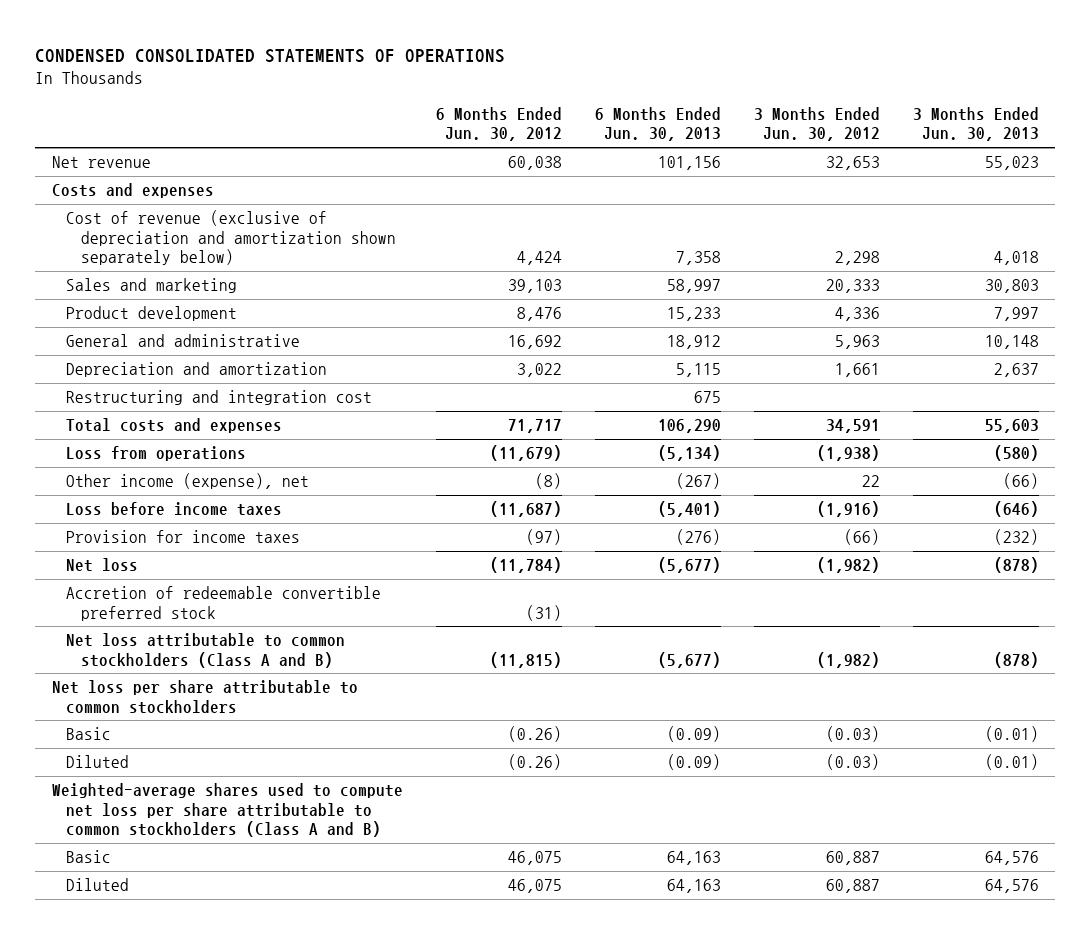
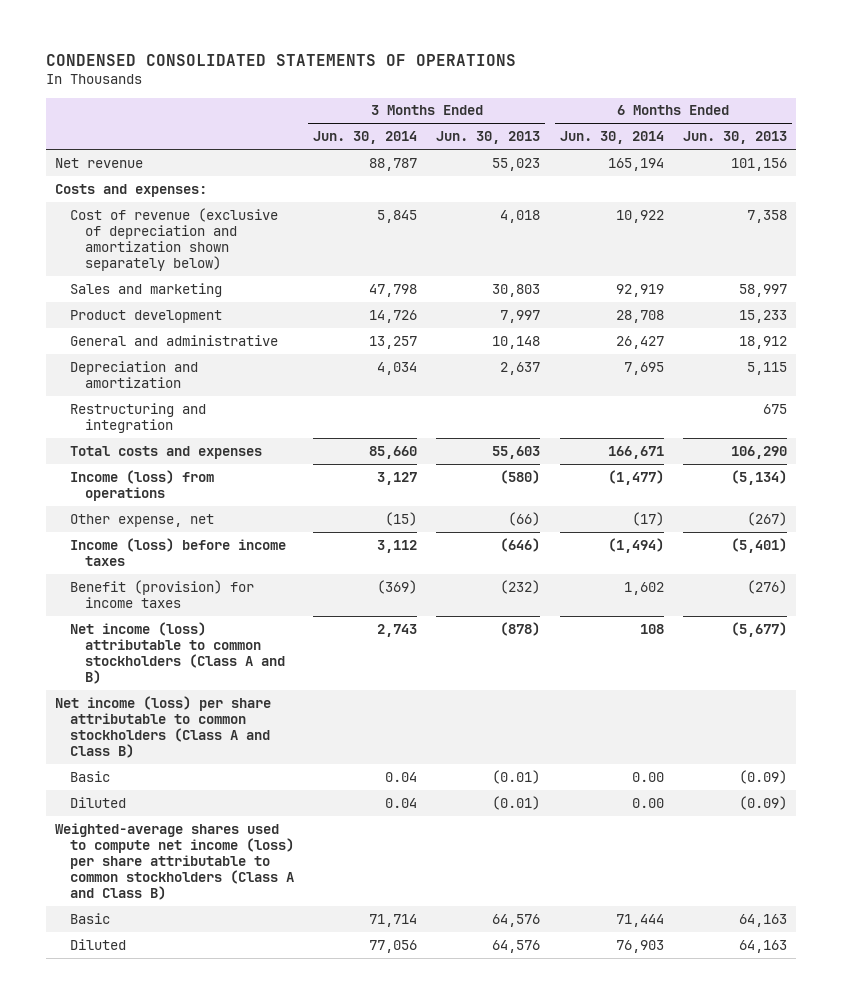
- | 6 Months Ended Jun. 30, 2012 | 6 Months Ended Jun. 30, 2013 | 3 Months Ended Jun. 30, 2012 | 3 Months Ended Jun. 30, 2013
+ | 3 Months Ended Jun. 30, 2014 | 3 Months Ended Jun. 30, 2013 | 6 Months Ended Jun. 30, 2014 | 6 Months Ended Jun. 30, 2013
- Costs and expenses
+ Costs and expenses:
- Restructuring and integration cost | | 675 | |
+ Restructuring and integration | | | | 675
- Loss from operations | (11,679) | (5,134) | (1,938) | (580)
- Other income (expense), net | (8) | (267) | 22 | (66)
- Loss before income taxes | (11,687) | (5,401) | (1,916) | (646)
- Provision for income taxes | (97) | (276) | (66) | (232)
- Net loss | (11,784) | (5,677) | (1,982) | (878)
- Accretion of redeemable convertible preferred stock | (31) | | |
- Net loss attributable to common stockholders (Class A and B) | (11,815) | (5,677) | (1,982) | (878)
- Net loss per share attributable to common stockholders
+ Income (loss) from operations | 3,127 | (580) | (1,477) | (5,134)
+ Other expense, net | (15) | (66) | (17) | (267)
+ Income (loss) before income taxes | 3,112 | (646) | (1,494) | (5,401)
+ Benefit (provision) for income taxes | (369) | (232) | 1,602 | (276)
+ Net income (loss) attributable to common stockholders (Class A and B) | 2,743 | (878) | 108 | (5,677)
+ Net income (loss) per share attributable to common stockholders (Class A and Class B)
- Weighted-average shares used to compute net loss per share attributable to common stockholders (Class A and B)
+ Weighted-average shares used to compute net income (loss) per share attributable to common stockholders (Class A and Class B)

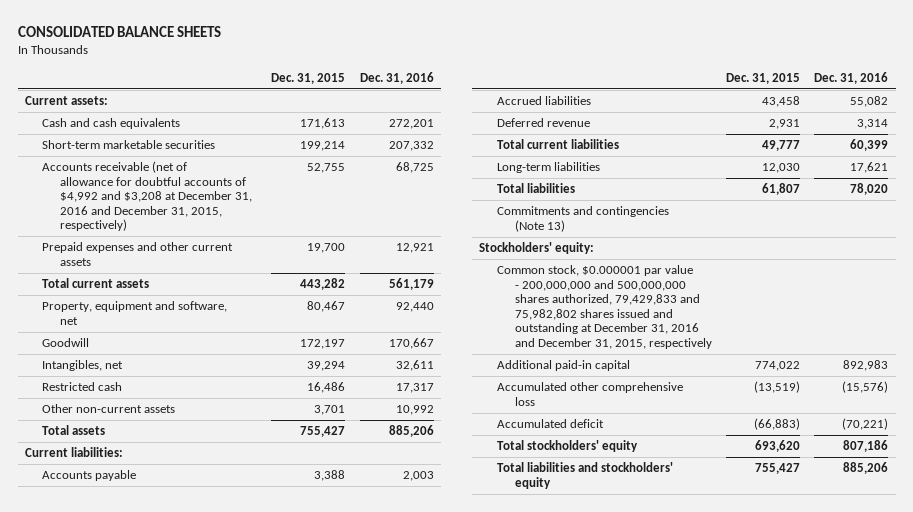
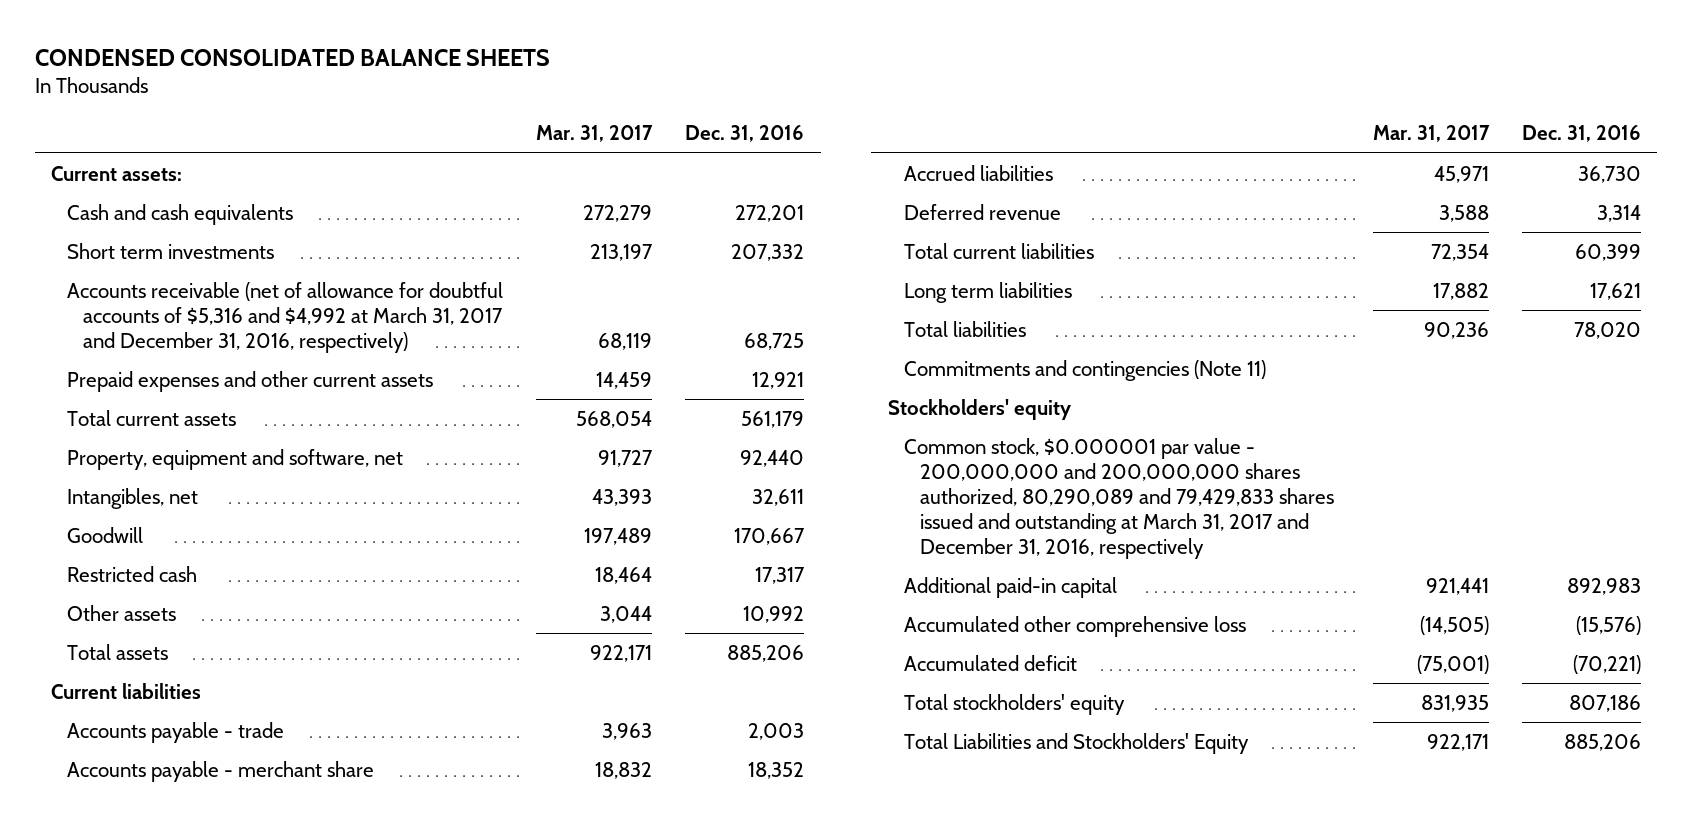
- CONSOLIDATED BALANCE SHEETS
+ CONDENSED CONSOLIDATED BALANCE SHEETS
- | Dec. 31, 2015 | Dec. 31, 2016
+ | Mar. 31, 2017 | Dec. 31, 2016
- Short-term marketable securities | 199,214 | 207,332
- Accounts receivable (net of allowance for doubtful accounts of $4,992 and $3,208 at December 31, 2016 and December 31, 2015, respectively) | 52,755 | 68,725
+ Short term investments | 213,197 | 207,332
+ Accounts receivable (net of allowance for doubtful accounts of $5,316 and $4,992 at March 31, 2017 and December 31, 2016, respectively) | 68,119 | 68,725
moved down: Goodwill | 197,489 | 170,667
- Other non-current assets | 3,701 | 10,992
+ Other assets | 3,044 | 10,992
- Current liabilities:
- Accounts payable | 3,388 | 2,003
- Accrued liabilities | 43,458 | 55,082
+ Current liabilities
+ Accounts payable - trade | 3,963 | 2,003
+ Accounts payable - merchant share | 18,832 | 18,352
+ Accrued liabilities | 45,971 | 36,730
- Long-term liabilities | 12,030 | 17,621
+ Long term liabilities | 17,882 | 17,621
- Commitments and contingencies (Note 13)
- Stockholders' equity:
- Common stock, $0.000001 par value - 200,000,000 and 500,000,000 shares authorized, 79,429,833 and 75,982,802 shares issued and outstanding at December 31, 2016 and December 31, 2015, respectively
+ Commitments and contingencies (Note 11)
+ Stockholders' equity
+ Common stock, $0.000001 par value - 200,000,000 and 200,000,000 shares authorized, 80,290,089 and 79,429,833 shares issued and outstanding at March 31, 2017 and December 31, 2016, respectively
- Total liabilities and stockholders' equity | 755,427 | 885,206
+ Total Liabilities and Stockholders' Equity | 922,171 | 885,206

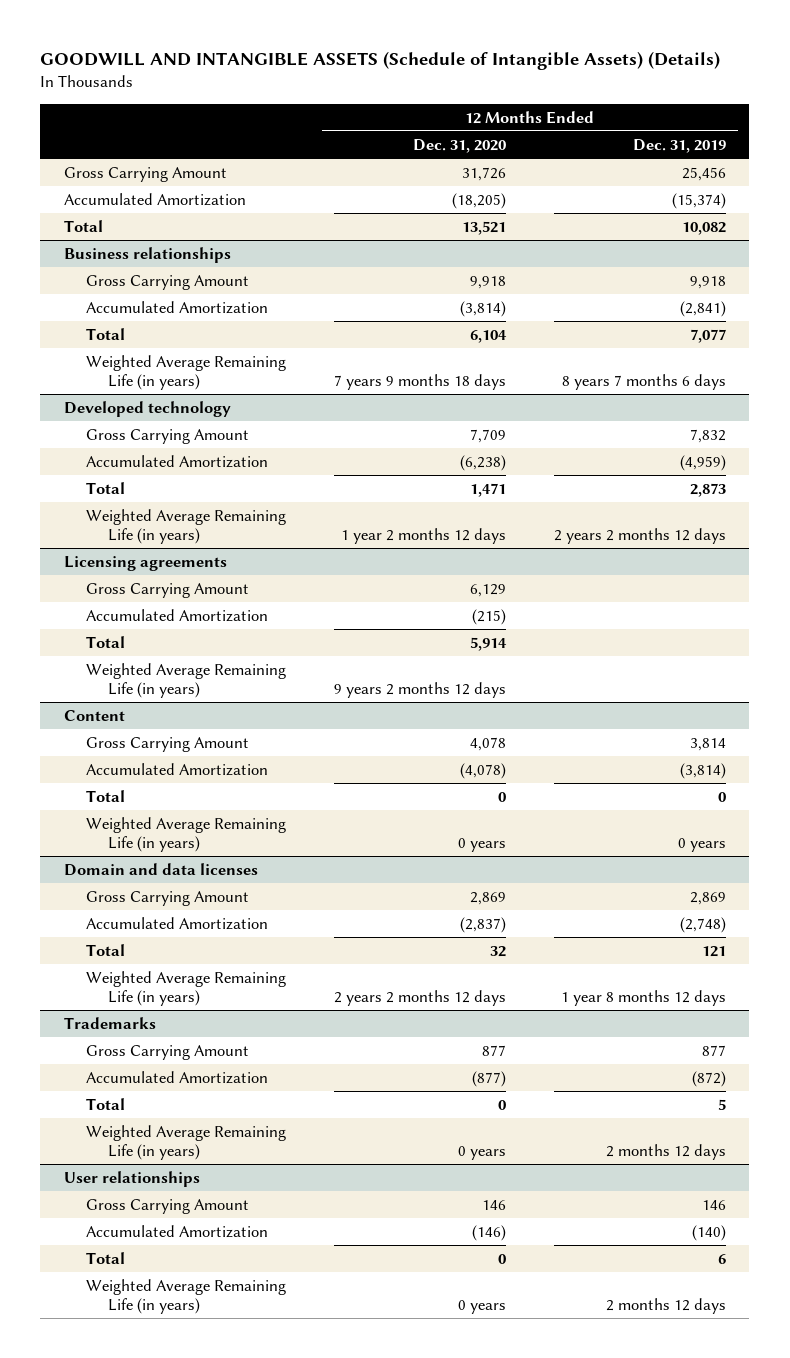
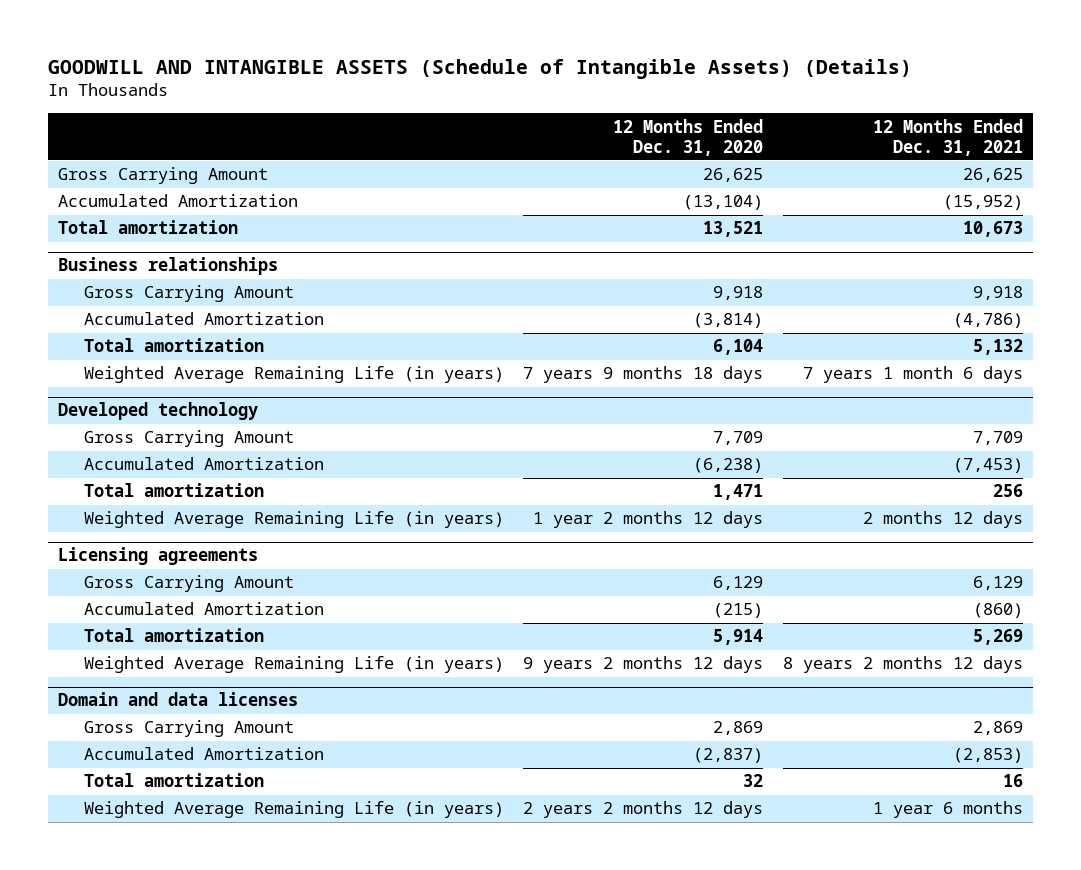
- | 12 Months Ended Dec. 31, 2020 | 12 Months Ended Dec. 31, 2019
+ | 12 Months Ended Dec. 31, 2020 | 12 Months Ended Dec. 31, 2021
- Gross Carrying Amount | 31,726 | 25,456
- Accumulated Amortization | (18,205) | (15,374)
- Total | 13,521 | 10,082
+ Gross Carrying Amount | 26,625 | 26,625
+ Accumulated Amortization | (13,104) | (15,952)
+ Total amortization | 13,521 | 10,673
@ Business relationships
- Total | 6,104 | 7,077
+ Total amortization | 6,104 | 5,132
@ Developed technology
- Total | 1,471 | 2,873
+ Total amortization | 1,471 | 256
@ Licensing agreements
- Total | 5,914 |
+ Total amortization | 5,914 | 5,269
- Content
- Gross Carrying Amount | 4,078 | 3,814
- Accumulated Amortization | (4,078) | (3,814)
- Total | 0 | 0
- Weighted Average Remaining Life (in years) | 0 years | 0 years
@ Domain and data licenses
- Total | 32 | 121
+ Total amortization | 32 | 16
- Trademarks
- Gross Carrying Amount | 877 | 877
- Accumulated Amortization | (877) | (872)
- Total | 0 | 5
- Weighted Average Remaining Life (in years) | 0 years | 2 months 12 days
- User relationships
- Gross Carrying Amount | 146 | 146
- Accumulated Amortization | (146) | (140)
- Total | 0 | 6
- Weighted Average Remaining Life (in years) | 0 years | 2 months 12 days

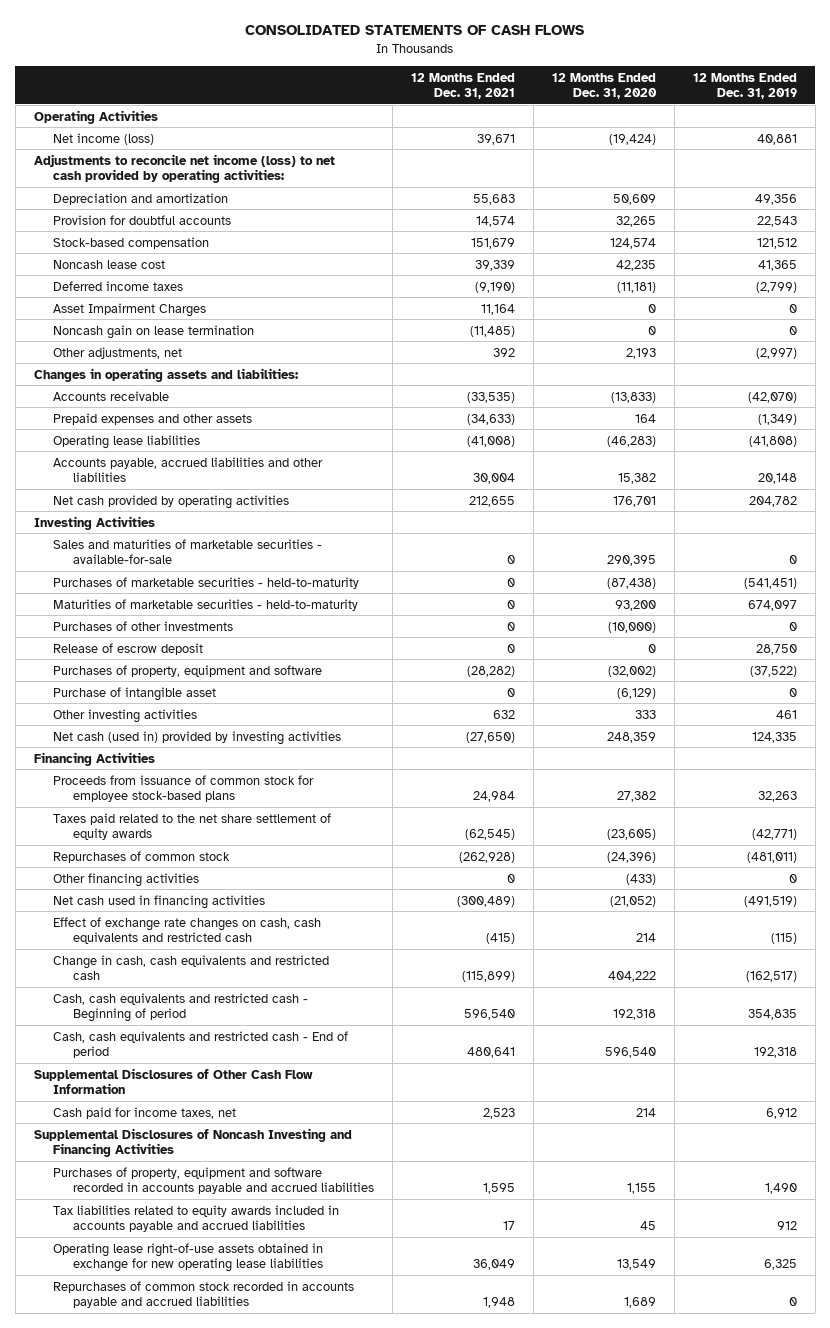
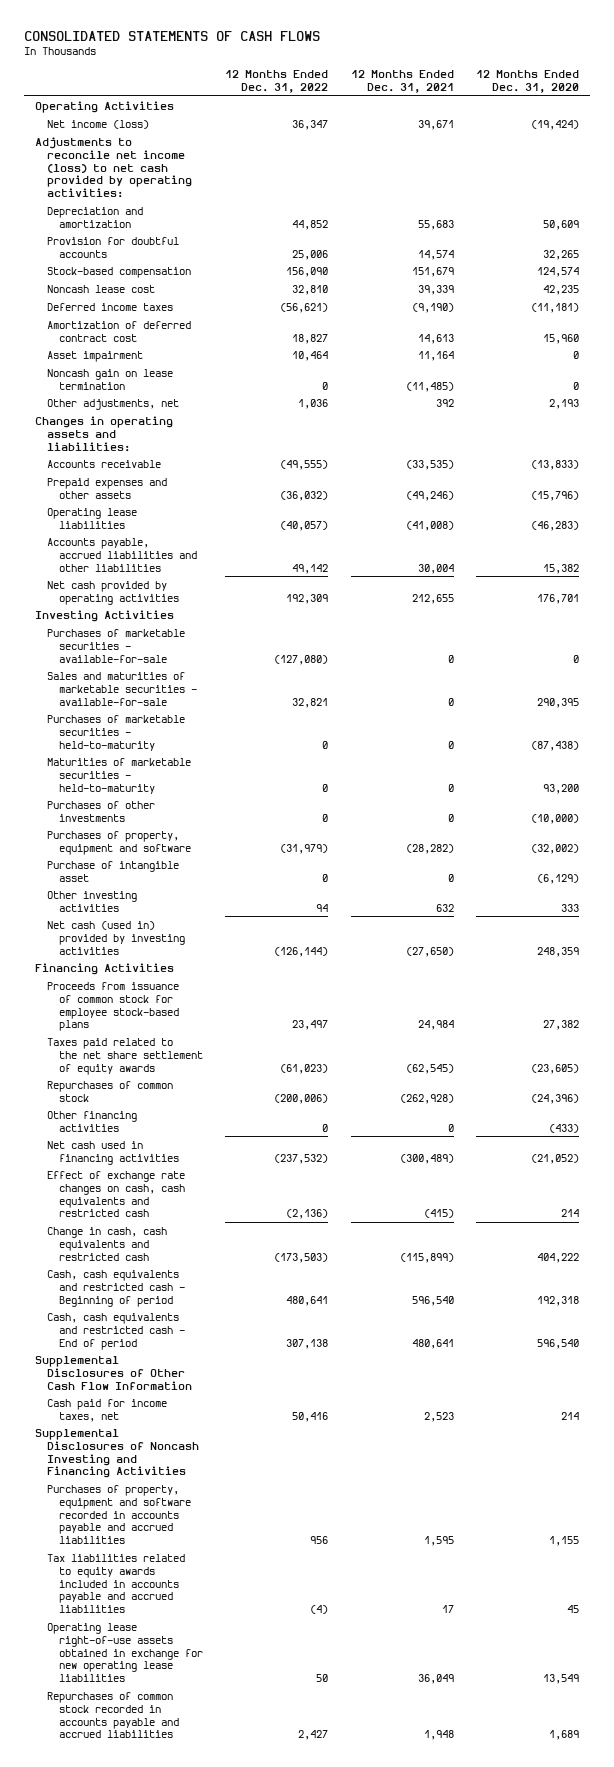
- | 12 Months Ended Dec. 31, 2021 | 12 Months Ended Dec. 31, 2020 | 12 Months Ended Dec. 31, 2019
+ | 12 Months Ended Dec. 31, 2022 | 12 Months Ended Dec. 31, 2021 | 12 Months Ended Dec. 31, 2020
- Asset Impairment Charges | 11,164 | 0 | 0
+ Amortization of deferred contract cost | 18,827 | 14,613 | 15,960
+ Asset impairment | 10,464 | 11,164 | 0
- Prepaid expenses and other assets | (34,633) | 164 | (1,349)
+ Prepaid expenses and other assets | (36,032) | (49,246) | (15,796)
+ Purchases of marketable securities - available-for-sale | (127,080) | 0 | 0
- Release of escrow deposit | 0 | 0 | 28,750

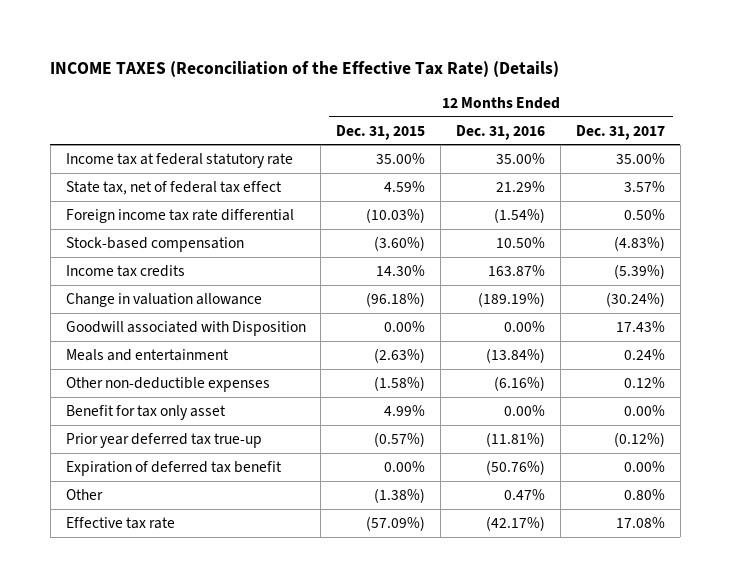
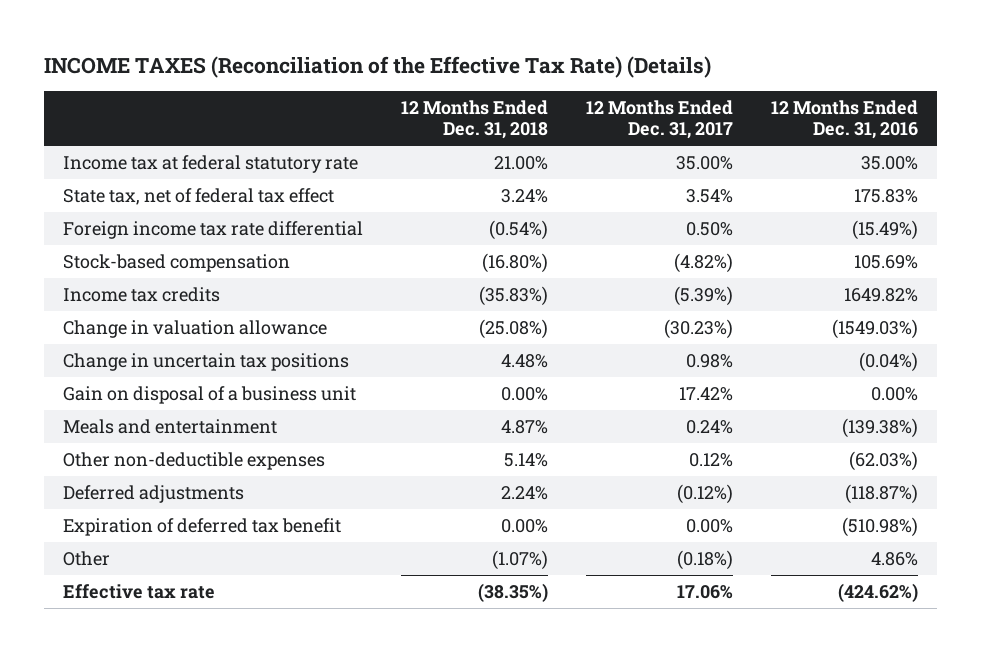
- | 12 Months Ended Dec. 31, 2015 | 12 Months Ended Dec. 31, 2016 | 12 Months Ended Dec. 31, 2017
+ | 12 Months Ended Dec. 31, 2018 | 12 Months Ended Dec. 31, 2017 | 12 Months Ended Dec. 31, 2016
- State tax, net of federal tax effect | 4.59% | 21.29% | 3.57%
- Foreign income tax rate differential | (10.03%) | (1.54%) | 0.50%
- Stock-based compensation | (3.60%) | 10.50% | (4.83%)
- Income tax credits | 14.30% | 163.87% | (5.39%)
- Change in valuation allowance | (96.18%) | (189.19%) | (30.24%)
- Goodwill associated with Disposition | 0.00% | 0.00% | 17.43%
- Meals and entertainment | (2.63%) | (13.84%) | 0.24%
- Other non-deductible expenses | (1.58%) | (6.16%) | 0.12%
- Benefit for tax only asset | 4.99% | 0.00% | 0.00%
- Prior year deferred tax true-up | (0.57%) | (11.81%) | (0.12%)
- Expiration of deferred tax benefit | 0.00% | (50.76%) | 0.00%
- Other | (1.38%) | 0.47% | 0.80%
- Effective tax rate | (57.09%) | (42.17%) | 17.08%
+ State tax, net of federal tax effect | 3.24% | 3.54% | 175.83%
+ Foreign income tax rate differential | (0.54%) | 0.50% | (15.49%)
+ Stock-based compensation | (16.80%) | (4.82%) | 105.69%
+ Income tax credits | (35.83%) | (5.39%) | 1649.82%
+ Change in valuation allowance | (25.08%) | (30.23%) | (1549.03%)
+ Change in uncertain tax positions | 4.48% | 0.98% | (0.04%)
+ Gain on disposal of a business unit | 0.00% | 17.42% | 0.00%
+ Meals and entertainment | 4.87% | 0.24% | (139.38%)
+ Other non-deductible expenses | 5.14% | 0.12% | (62.03%)
+ Deferred adjustments | 2.24% | (0.12%) | (118.87%)
+ Expiration of deferred tax benefit | 0.00% | 0.00% | (510.98%)
+ Other | (1.07%) | (0.18%) | 4.86%
+ Effective tax rate | (38.35%) | 17.06% | (424.62%)

